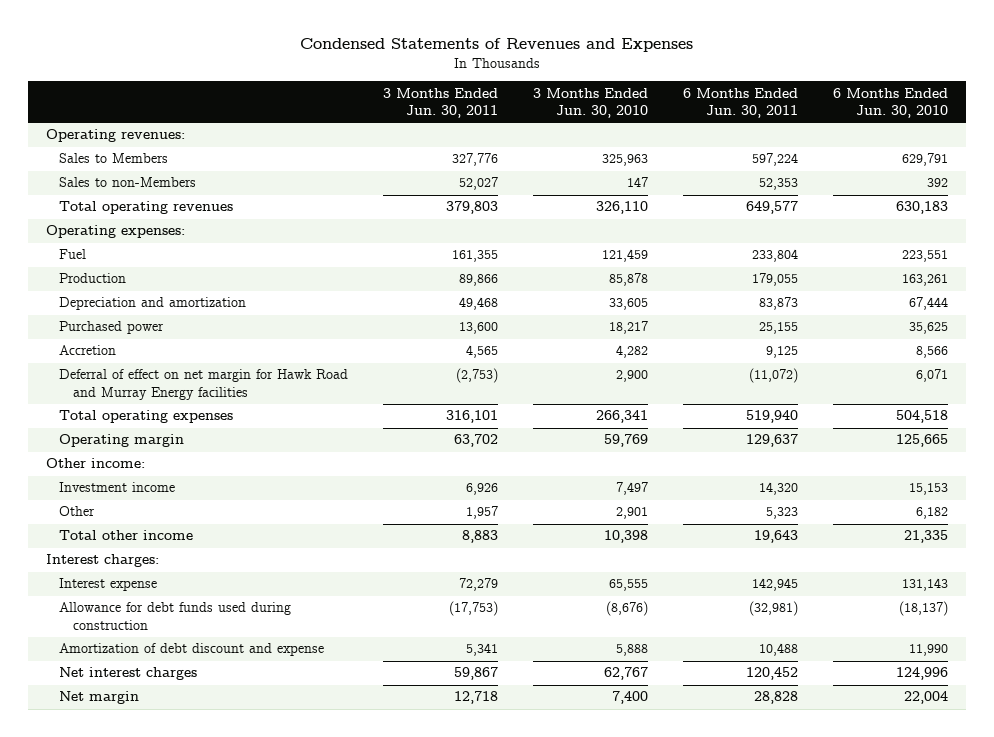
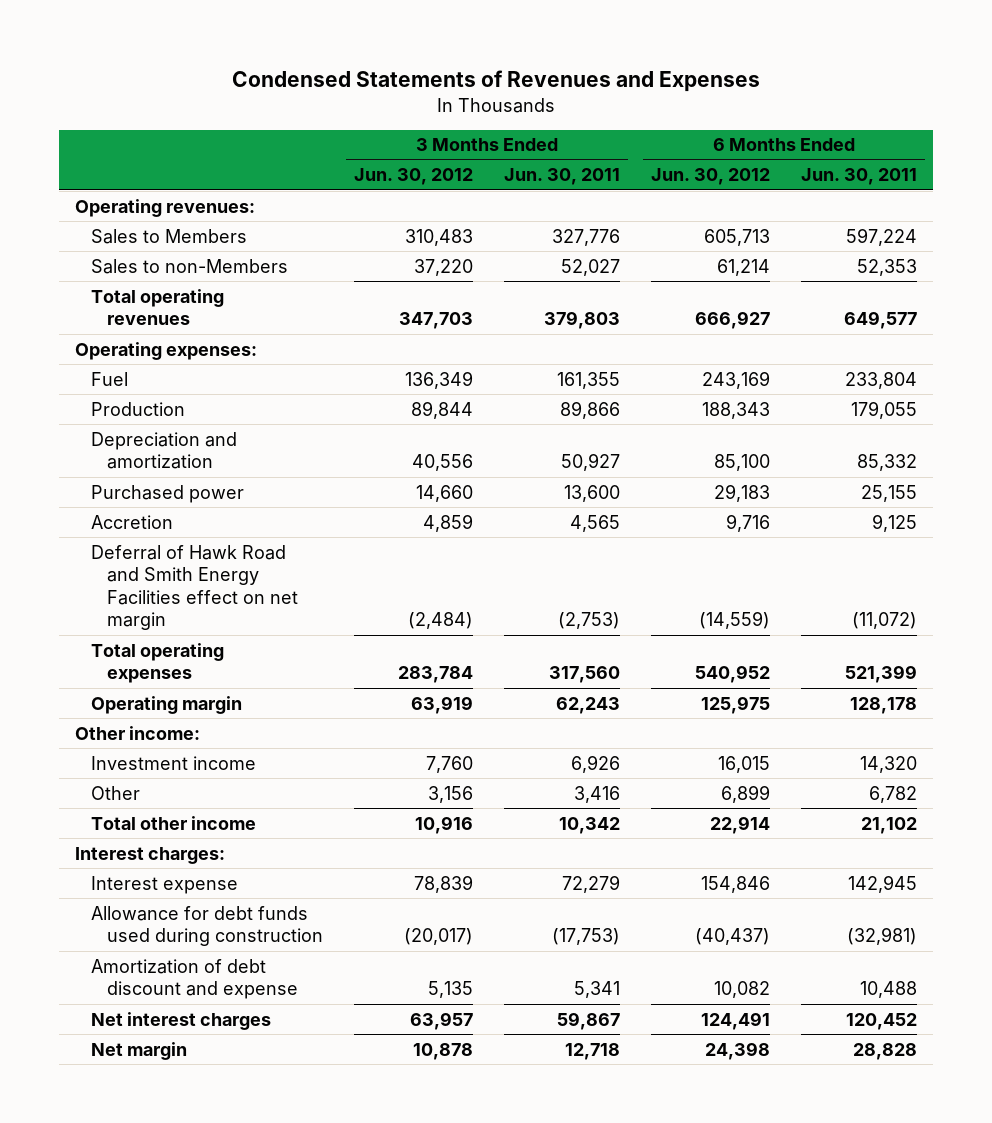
- | 3 Months Ended Jun. 30, 2011 | 3 Months Ended Jun. 30, 2010 | 6 Months Ended Jun. 30, 2011 | 6 Months Ended Jun. 30, 2010
+ | 3 Months Ended Jun. 30, 2012 | 3 Months Ended Jun. 30, 2011 | 6 Months Ended Jun. 30, 2012 | 6 Months Ended Jun. 30, 2011
- Depreciation and amortization | 49,468 | 33,605 | 83,873 | 67,444
+ Depreciation and amortization | 40,556 | 50,927 | 85,100 | 85,332
- Deferral of effect on net margin for Hawk Road and Murray Energy facilities | (2,753) | 2,900 | (11,072) | 6,071
- Total operating expenses | 316,101 | 266,341 | 519,940 | 504,518
- Operating margin | 63,702 | 59,769 | 129,637 | 125,665
+ Deferral of Hawk Road and Smith Energy Facilities effect on net margin | (2,484) | (2,753) | (14,559) | (11,072)
+ Total operating expenses | 283,784 | 317,560 | 540,952 | 521,399
+ Operating margin | 63,919 | 62,243 | 125,975 | 128,178
- Other | 1,957 | 2,901 | 5,323 | 6,182
- Total other income | 8,883 | 10,398 | 19,643 | 21,335
+ Other | 3,156 | 3,416 | 6,899 | 6,782
+ Total other income | 10,916 | 10,342 | 22,914 | 21,102

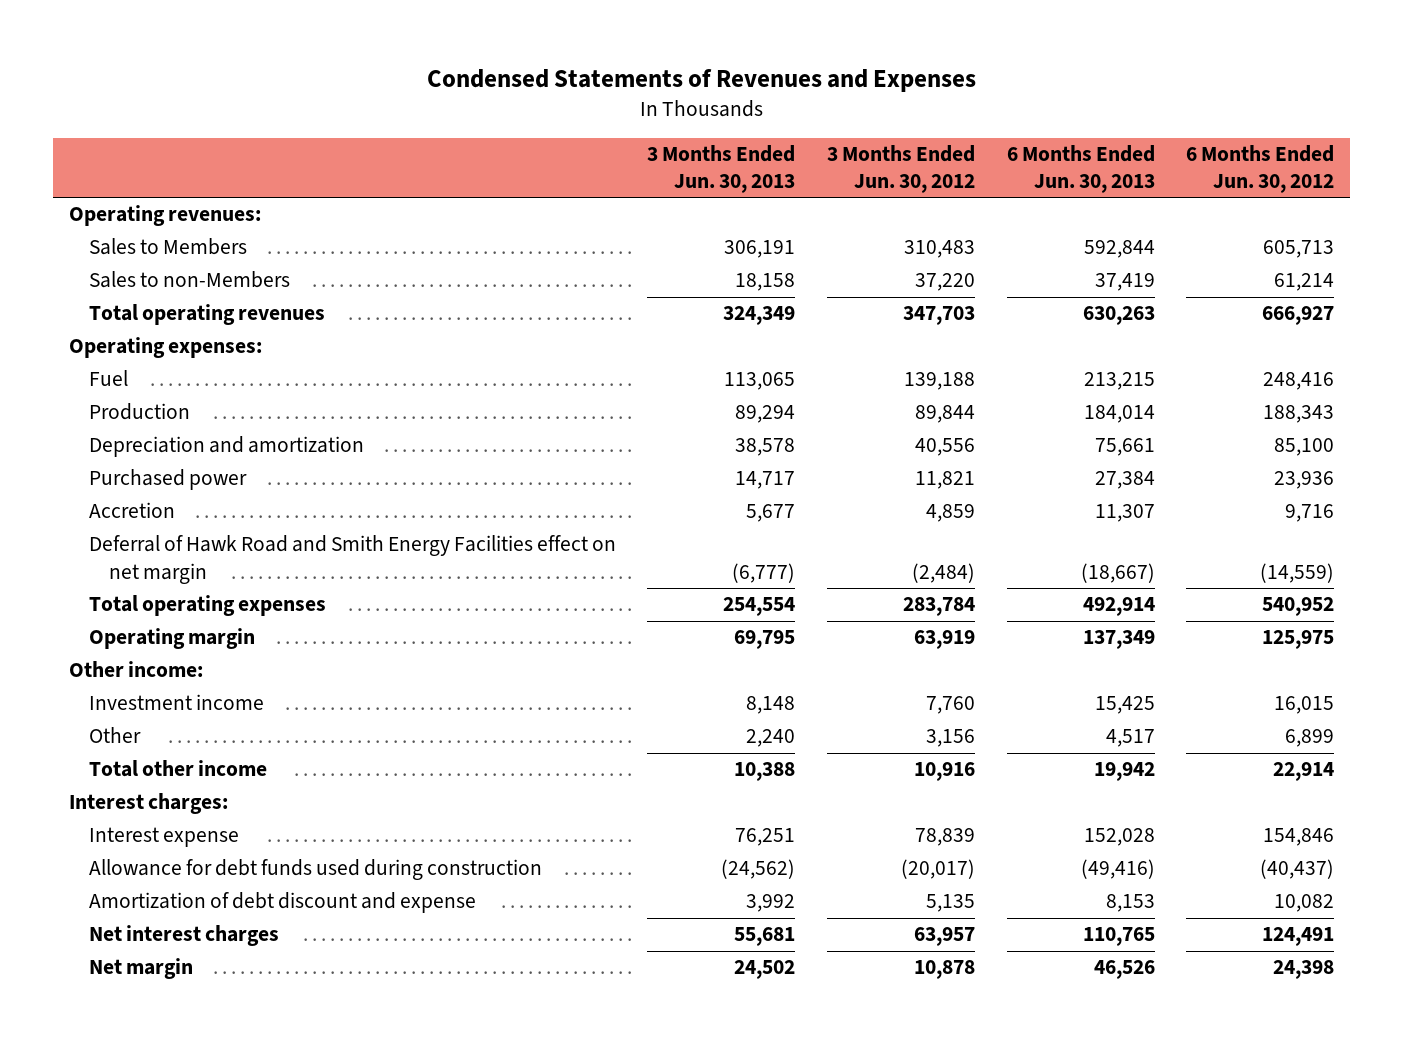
- | 3 Months Ended Jun. 30, 2012 | 3 Months Ended Jun. 30, 2011 | 6 Months Ended Jun. 30, 2012 | 6 Months Ended Jun. 30, 2011
+ | 3 Months Ended Jun. 30, 2013 | 3 Months Ended Jun. 30, 2012 | 6 Months Ended Jun. 30, 2013 | 6 Months Ended Jun. 30, 2012
- Fuel | 136,349 | 161,355 | 243,169 | 233,804
+ Fuel | 113,065 | 139,188 | 213,215 | 248,416
- Purchased power | 14,660 | 13,600 | 29,183 | 25,155
+ Purchased power | 14,717 | 11,821 | 27,384 | 23,936

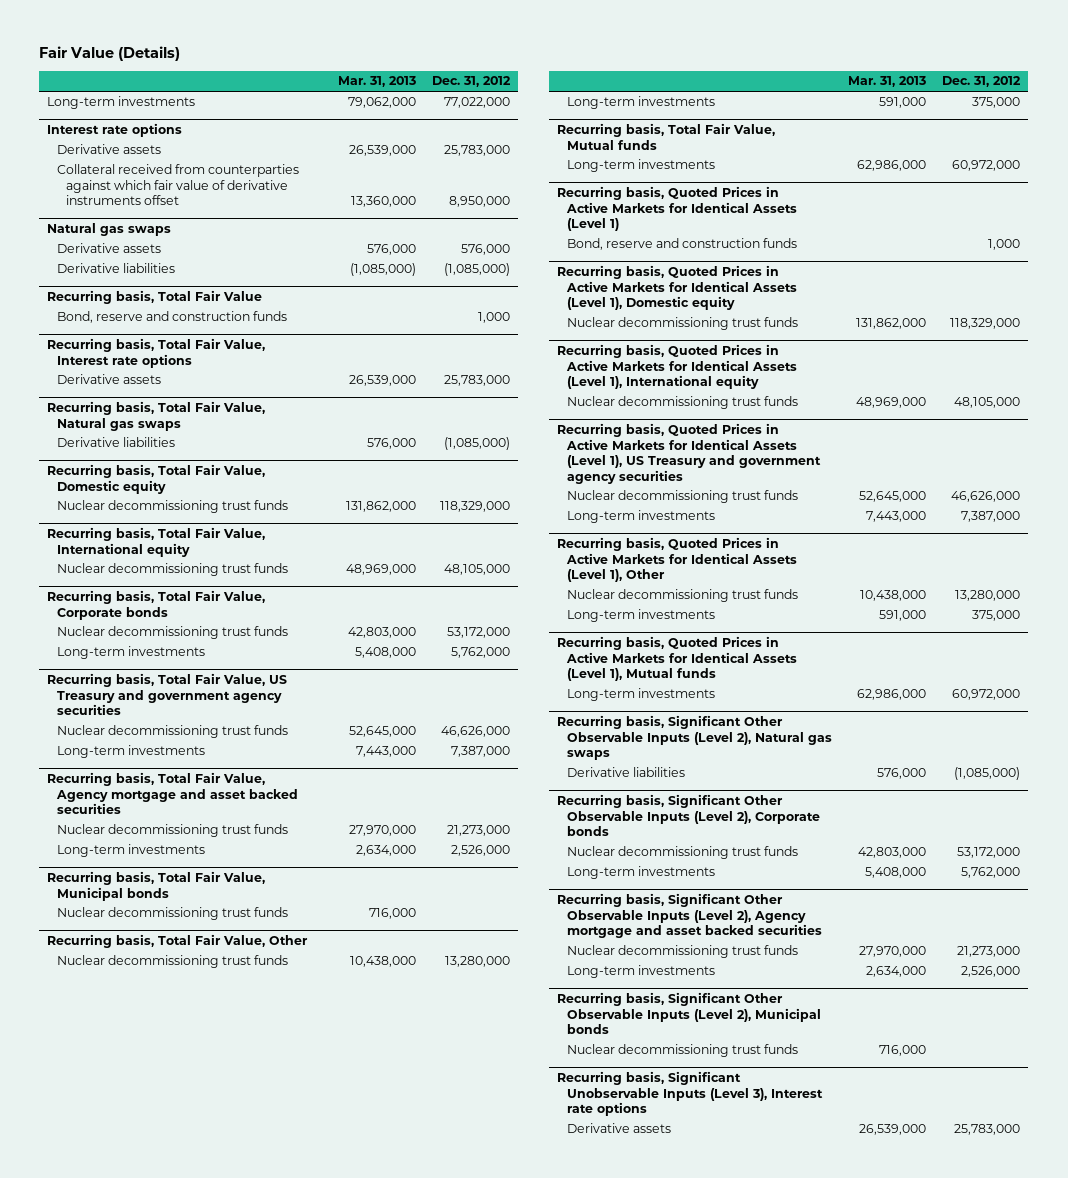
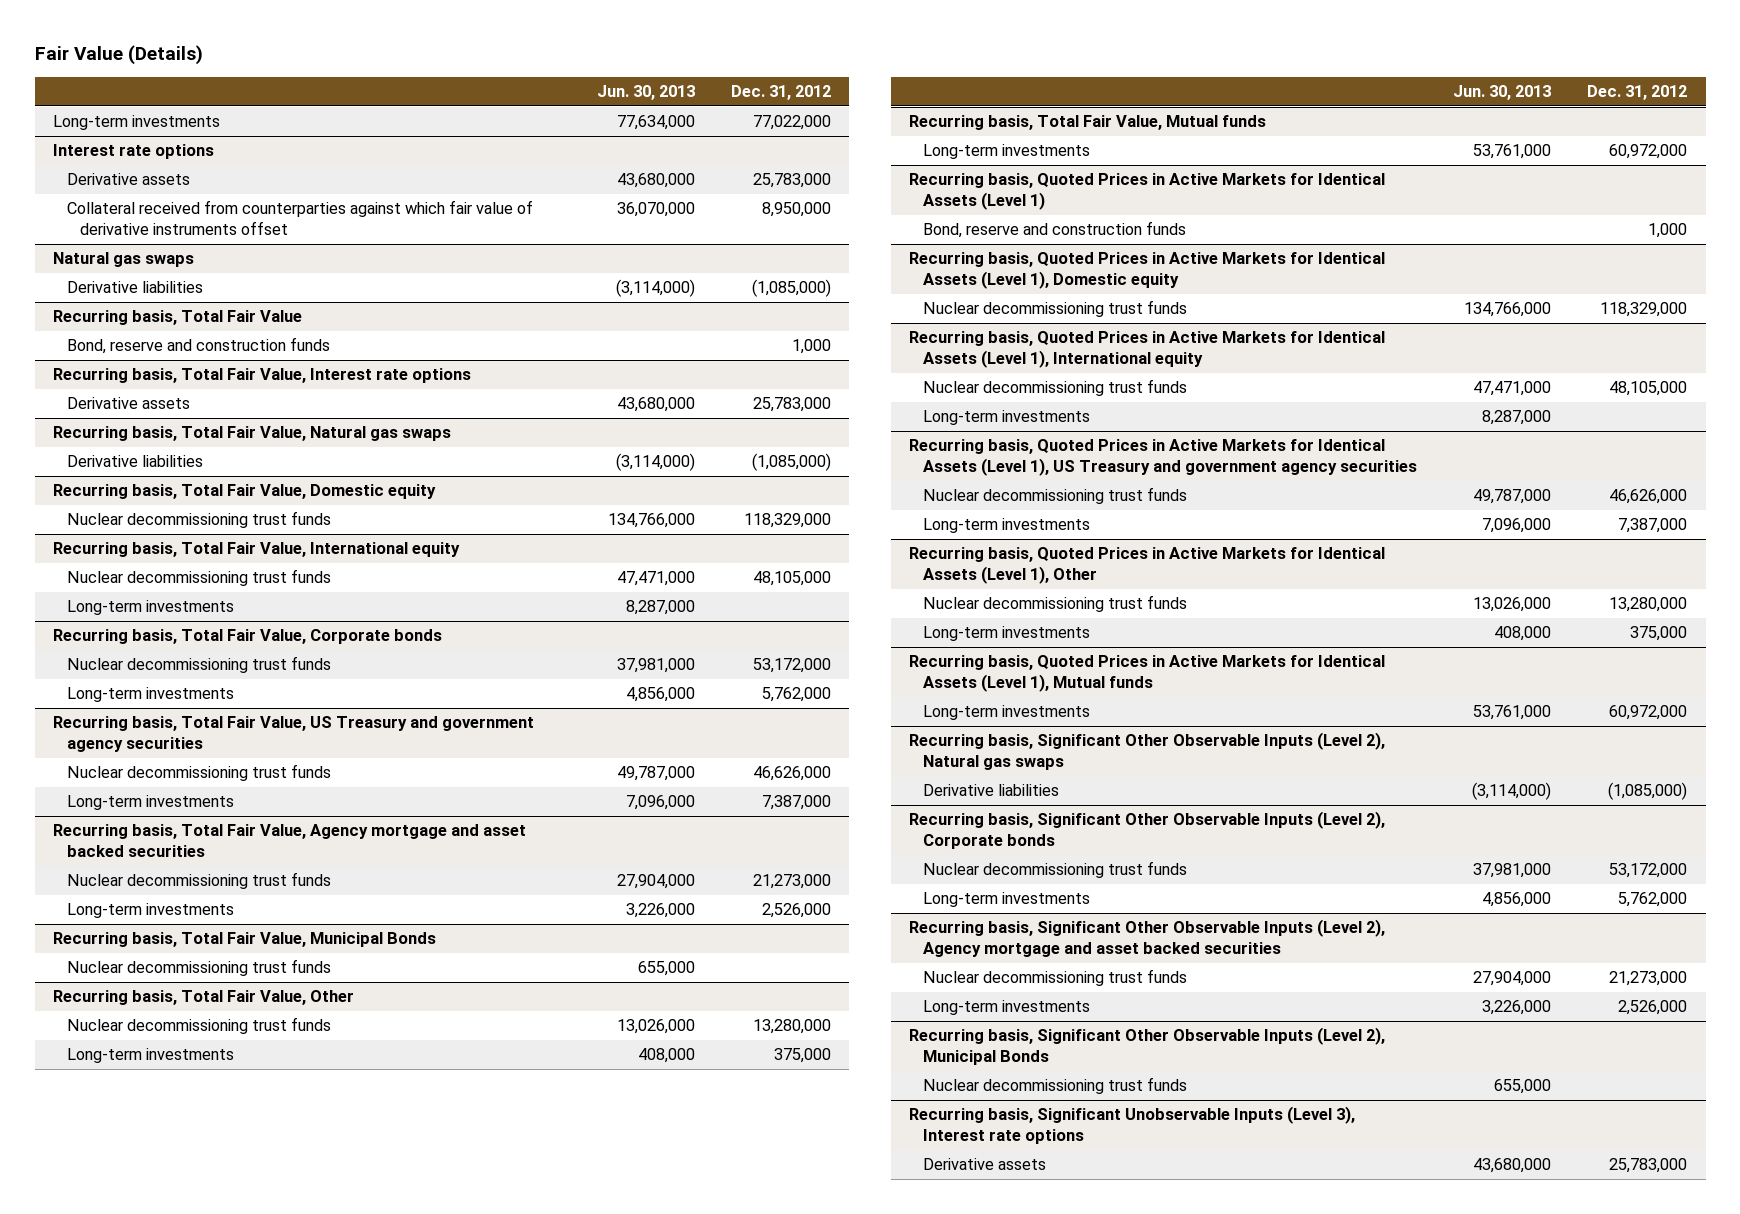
- | Mar. 31, 2013 | Dec. 31, 2012
+ | Jun. 30, 2013 | Dec. 31, 2012
@ Natural gas swaps
- Derivative assets | 576,000 | 576,000
@ Recurring basis, Total Fair Value, International equity
+ Long-term investments | 8,287,000 |
- Recurring basis, Total Fair Value, Municipal bonds
+ Recurring basis, Total Fair Value, Municipal Bonds
@ Recurring basis, Quoted Prices in Active Markets for Identical Assets (Level 1), International equity
+ Long-term investments | 8,287,000 |
- Recurring basis, Significant Other Observable Inputs (Level 2), Municipal bonds
+ Recurring basis, Significant Other Observable Inputs (Level 2), Municipal Bonds

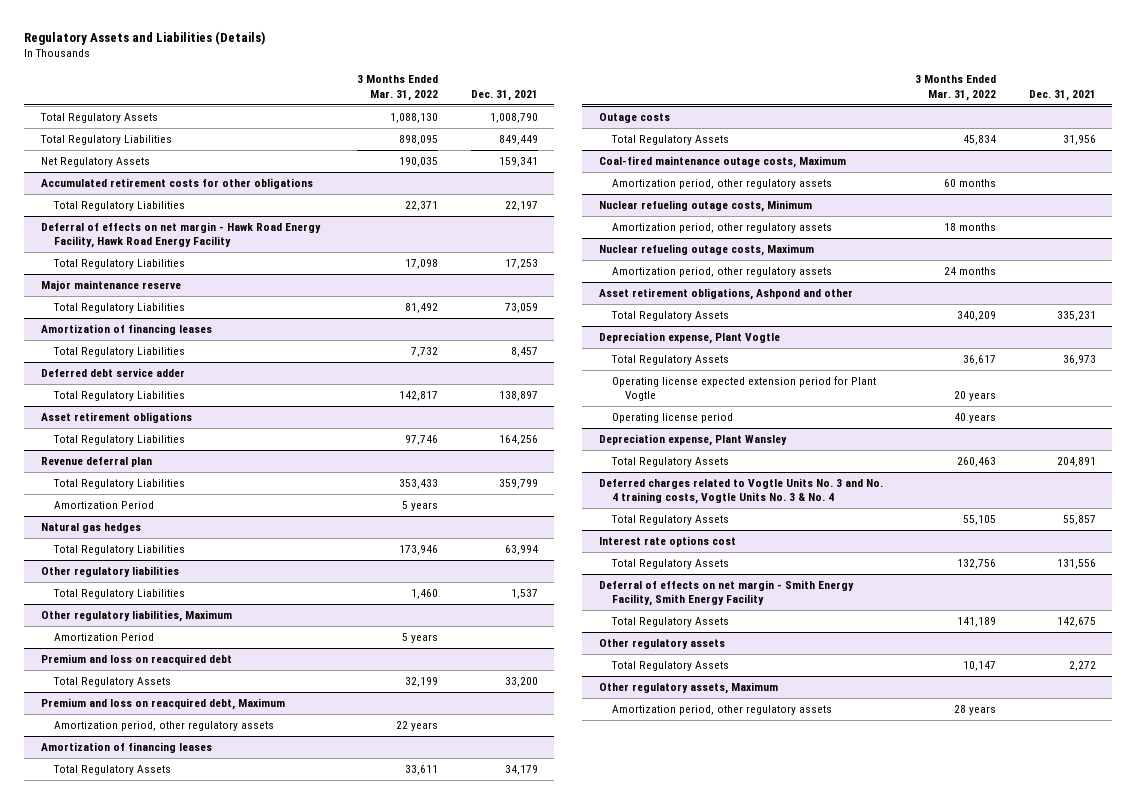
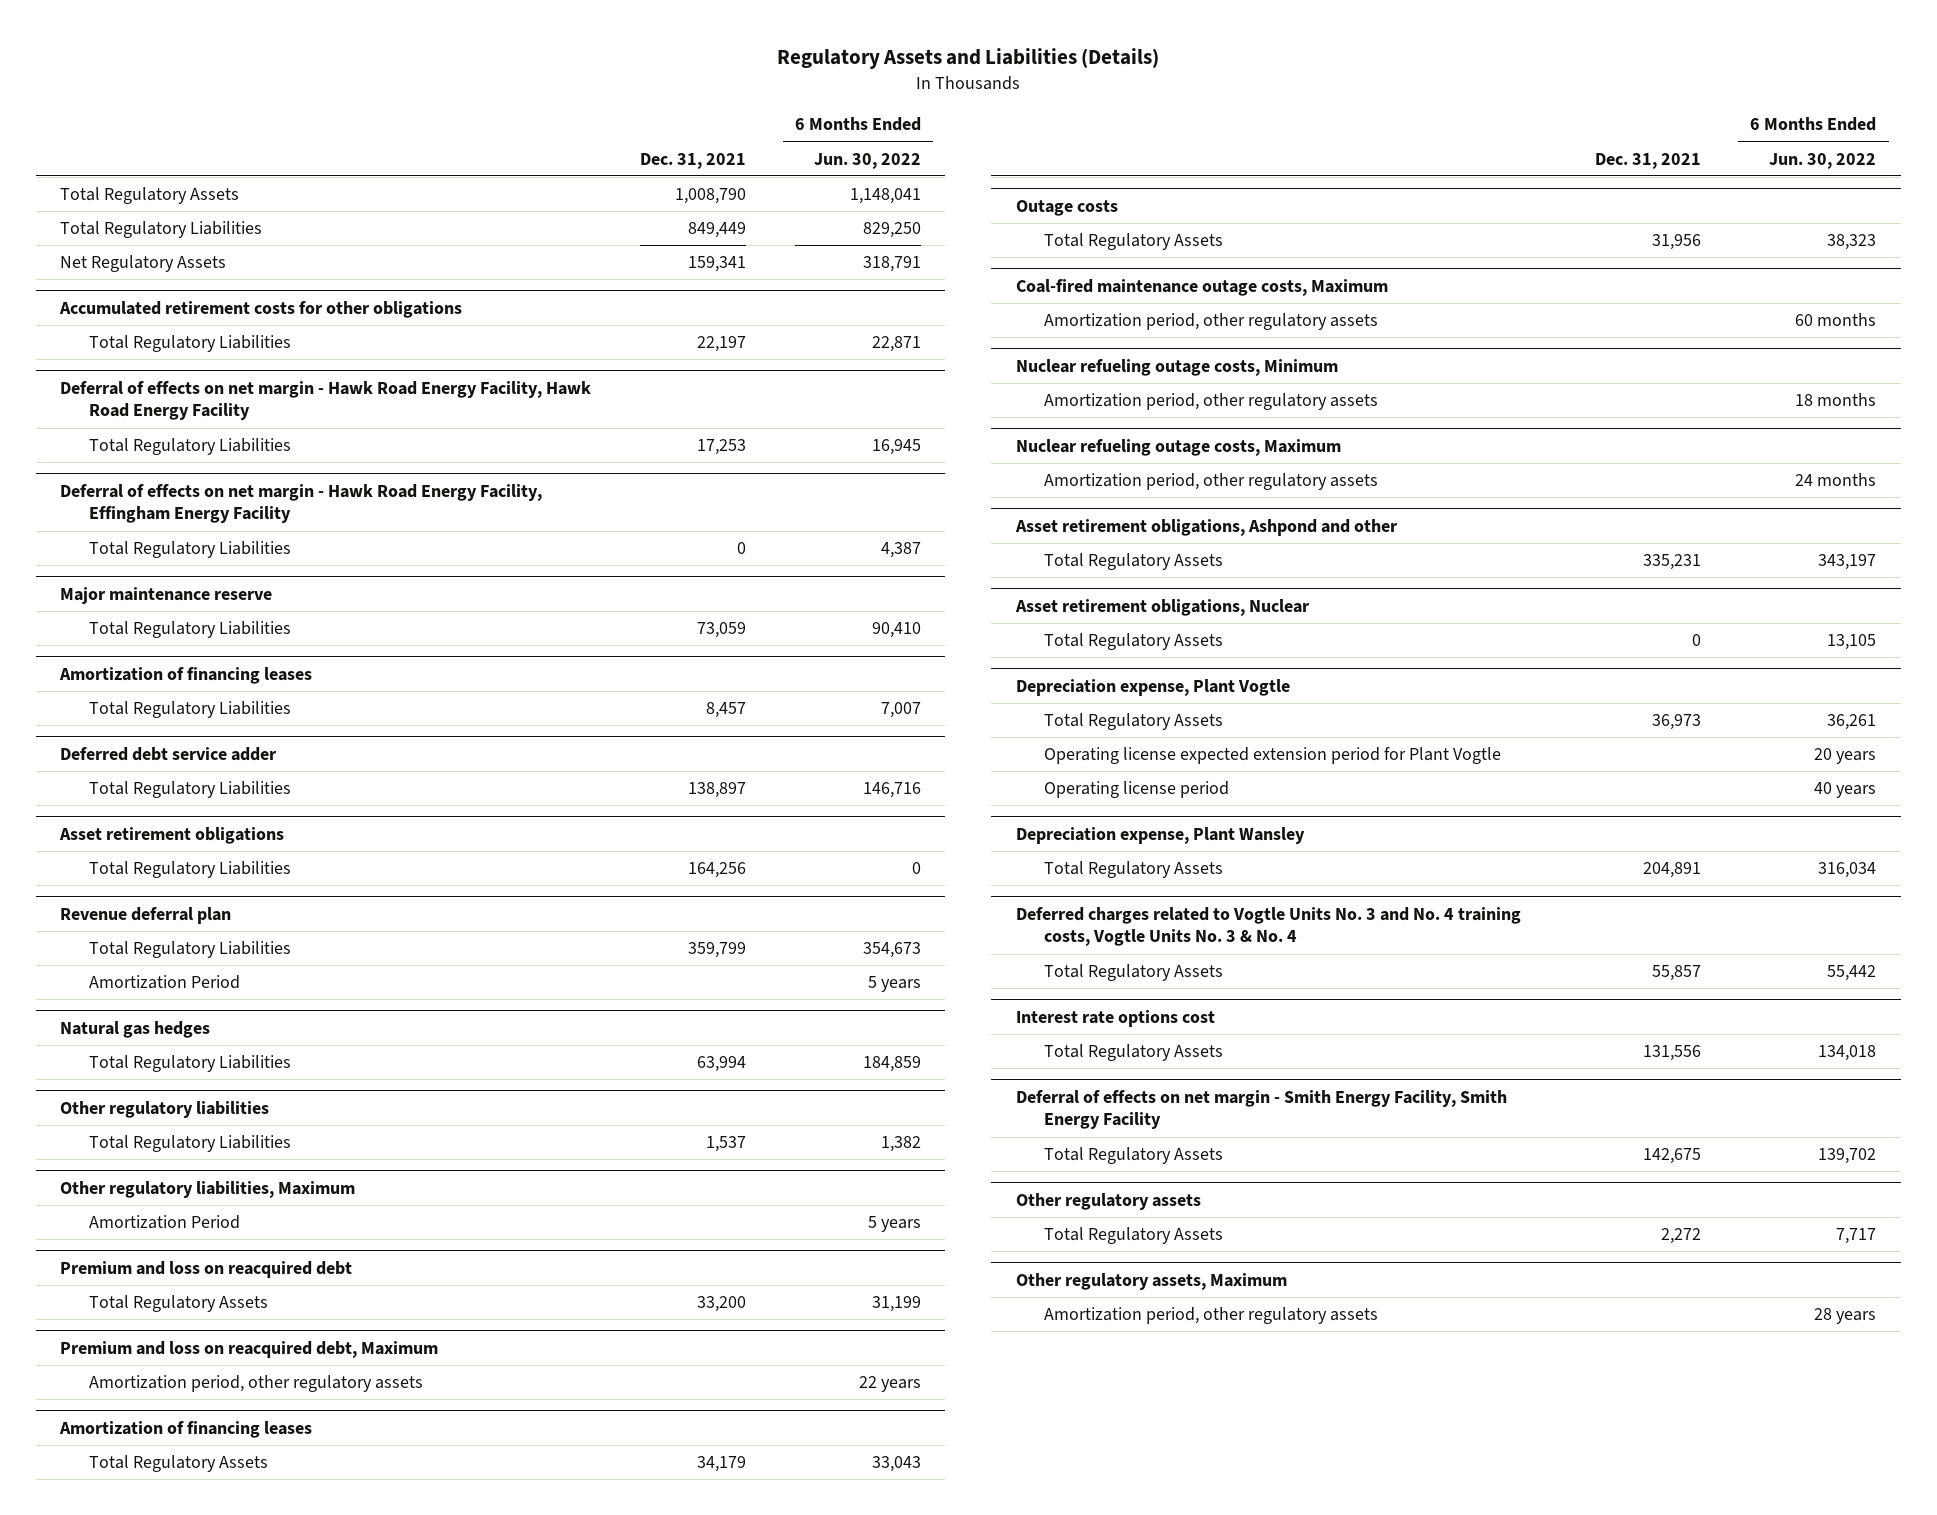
- | 3 Months Ended Mar. 31, 2022 | Dec. 31, 2021
+ | Dec. 31, 2021 | 6 Months Ended Jun. 30, 2022
+ Deferral of effects on net margin - Hawk Road Energy Facility, Effingham Energy Facility
+ Total Regulatory Liabilities | 0 | 4,387
+ Asset retirement obligations, Nuclear
+ Total Regulatory Assets | 0 | 13,105

